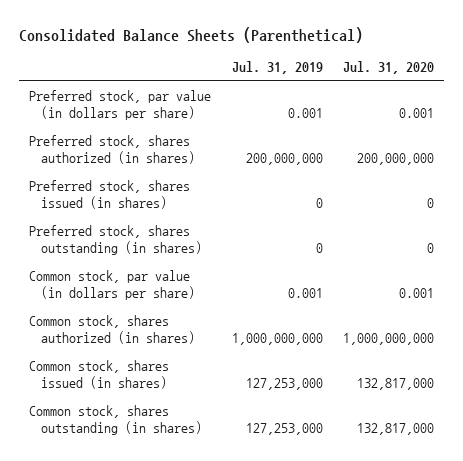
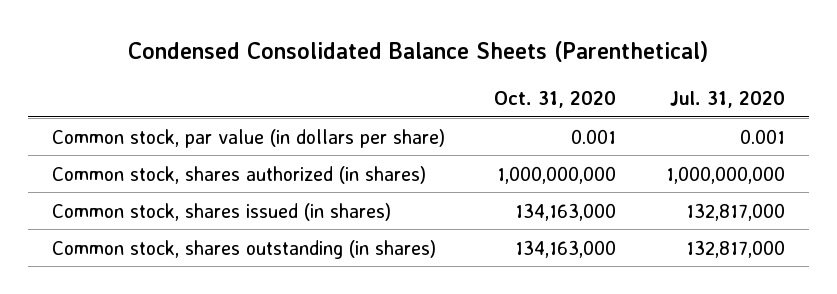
- Consolidated Balance Sheets (Parenthetical)
+ Condensed Consolidated Balance Sheets (Parenthetical)
- | Jul. 31, 2019 | Jul. 31, 2020
+ | Oct. 31, 2020 | Jul. 31, 2020
- Preferred stock, par value (in dollars per share) | 0.001 | 0.001
- Preferred stock, shares authorized (in shares) | 200,000,000 | 200,000,000
- Preferred stock, shares issued (in shares) | 0 | 0
- Preferred stock, shares outstanding (in shares) | 0 | 0

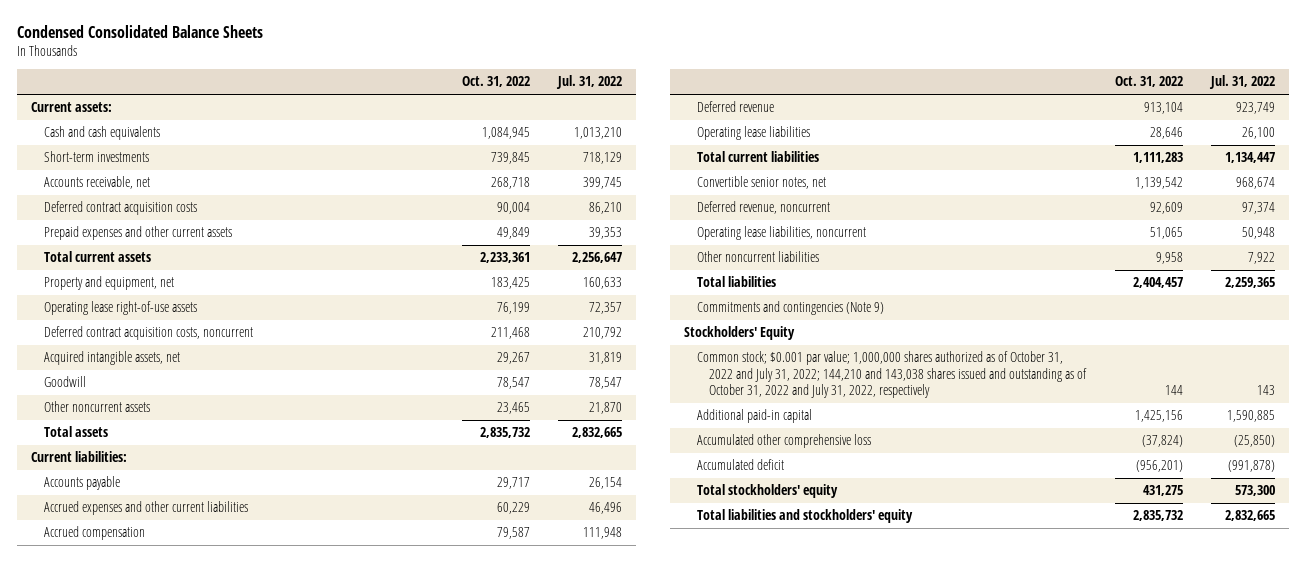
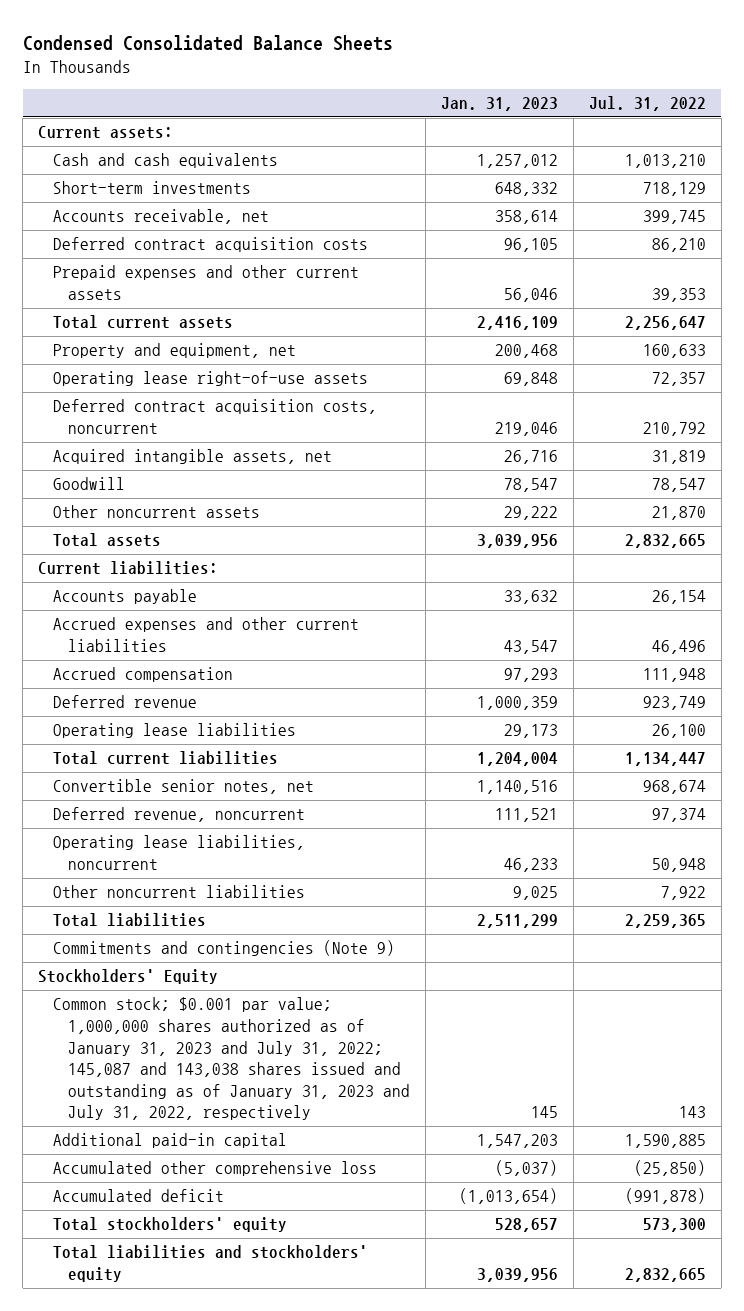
- | Oct. 31, 2022 | Jul. 31, 2022
+ | Jan. 31, 2023 | Jul. 31, 2022
- Common stock; $0.001 par value; 1,000,000 shares authorized as of October 31, 2022 and July 31, 2022; 144,210 and 143,038 shares issued and outstanding as of October 31, 2022 and July 31, 2022, respectively | 144 | 143
+ Common stock; $0.001 par value; 1,000,000 shares authorized as of January 31, 2023 and July 31, 2022; 145,087 and 143,038 shares issued and outstanding as of January 31, 2023 and July 31, 2022, respectively | 145 | 143

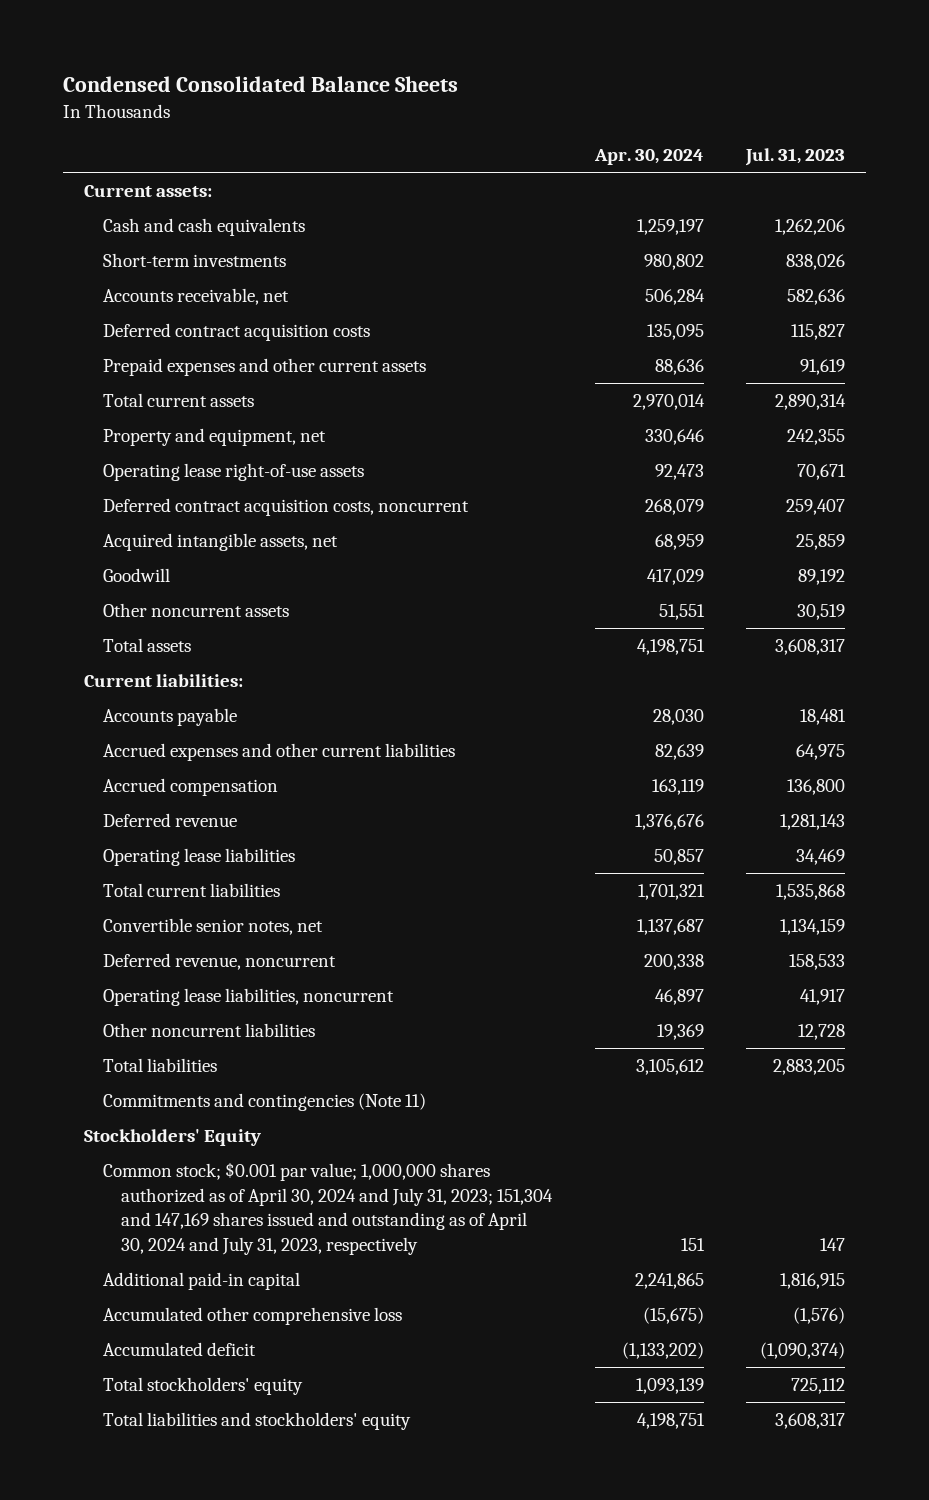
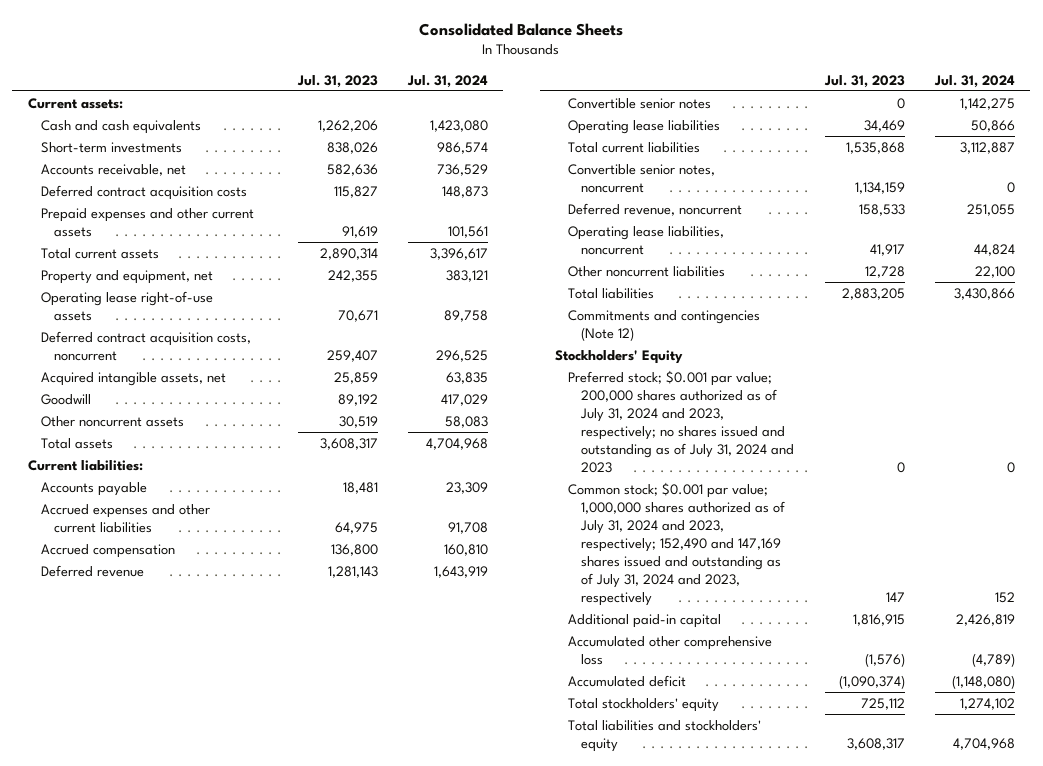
- Condensed Consolidated Balance Sheets
+ Consolidated Balance Sheets
- | Apr. 30, 2024 | Jul. 31, 2023
+ | Jul. 31, 2023 | Jul. 31, 2024
+ Convertible senior notes | 0 | 1,142,275
- Convertible senior notes, net | 1,137,687 | 1,134,159
+ Convertible senior notes, noncurrent | 1,134,159 | 0
- Commitments and contingencies (Note 11)
+ Commitments and contingencies (Note 12)
- Common stock; $0.001 par value; 1,000,000 shares authorized as of April 30, 2024 and July 31, 2023; 151,304 and 147,169 shares issued and outstanding as of April 30, 2024 and July 31, 2023, respectively | 151 | 147
+ Preferred stock; $0.001 par value; 200,000 shares authorized as of July 31, 2024 and 2023, respectively; no shares issued and outstanding as of July 31, 2024 and 2023 | 0 | 0
+ Common stock; $0.001 par value; 1,000,000 shares authorized as of July 31, 2024 and 2023, respectively; 152,490 and 147,169 shares issued and outstanding as of July 31, 2024 and 2023, respectively | 147 | 152

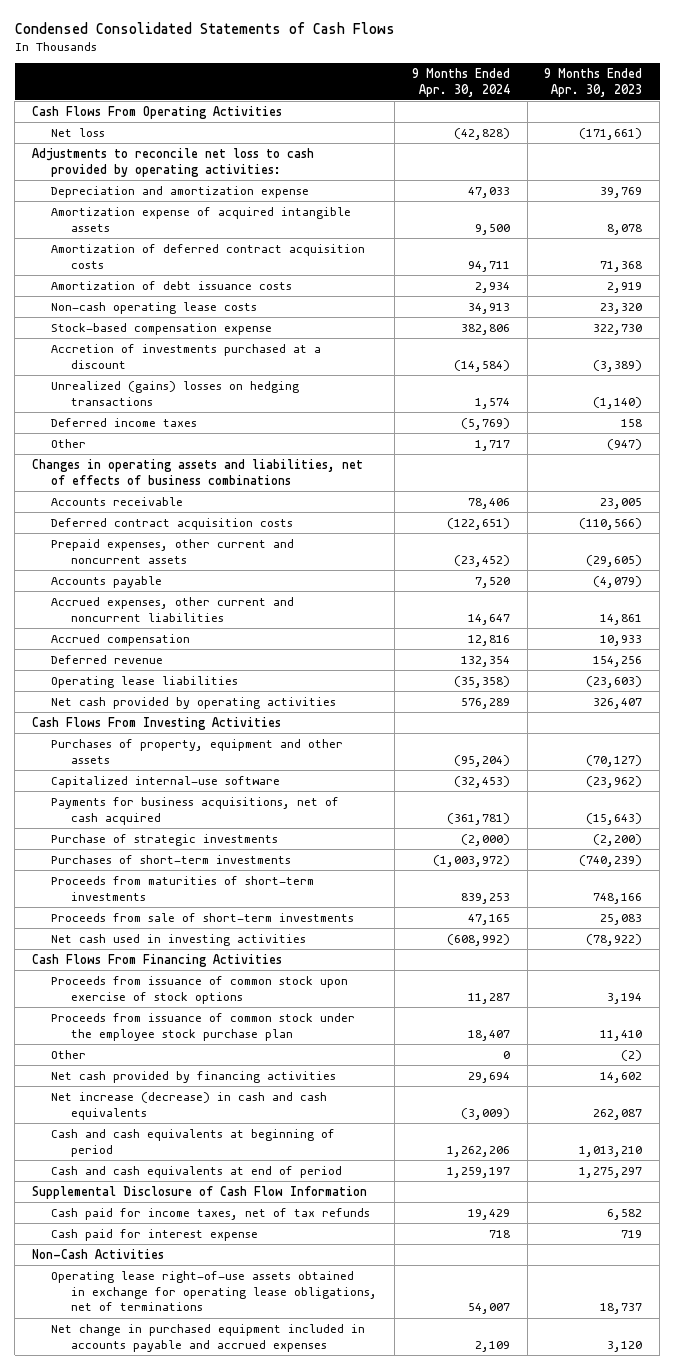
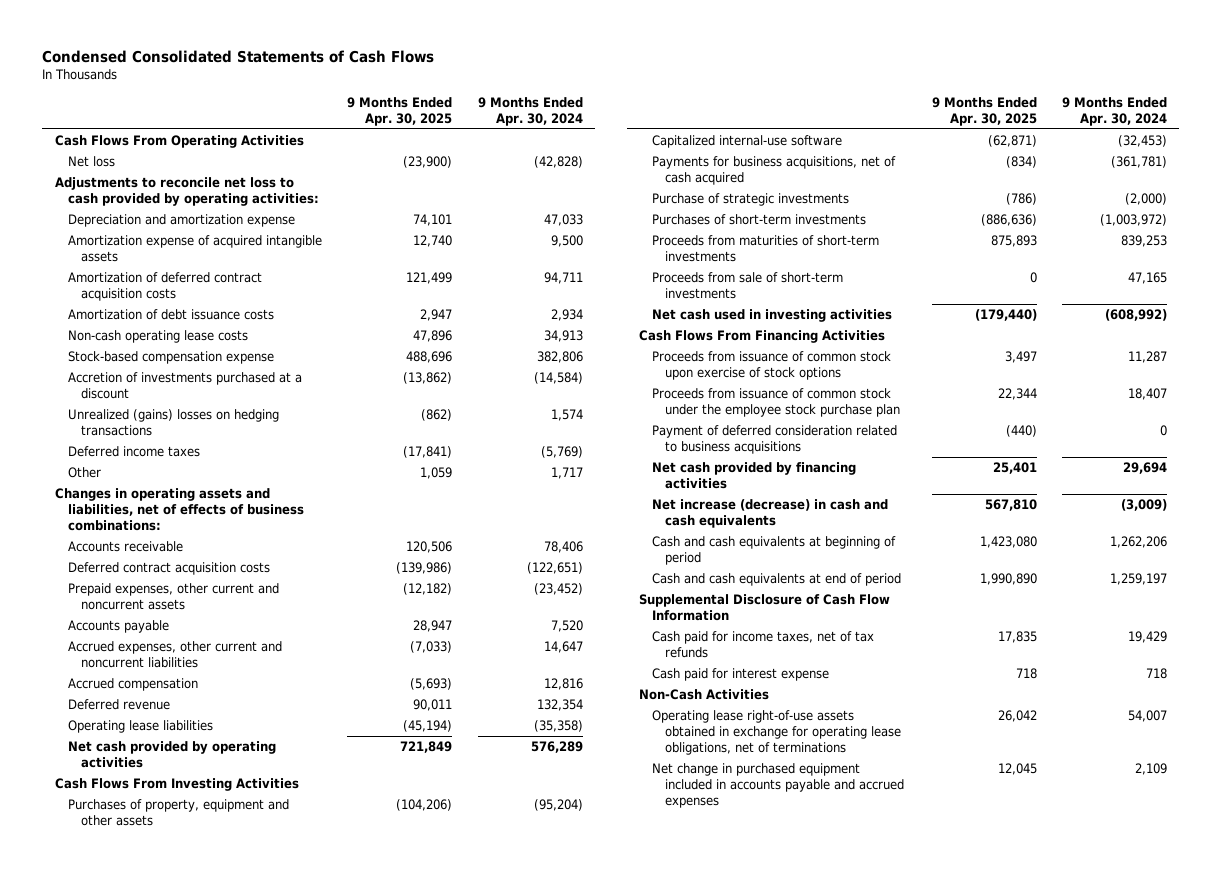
- | 9 Months Ended Apr. 30, 2024 | 9 Months Ended Apr. 30, 2023
+ | 9 Months Ended Apr. 30, 2025 | 9 Months Ended Apr. 30, 2024
- Changes in operating assets and liabilities, net of effects of business combinations
+ Changes in operating assets and liabilities, net of effects of business combinations:
- Other | 0 | (2)
+ Payment of deferred consideration related to business acquisitions | (440) | 0

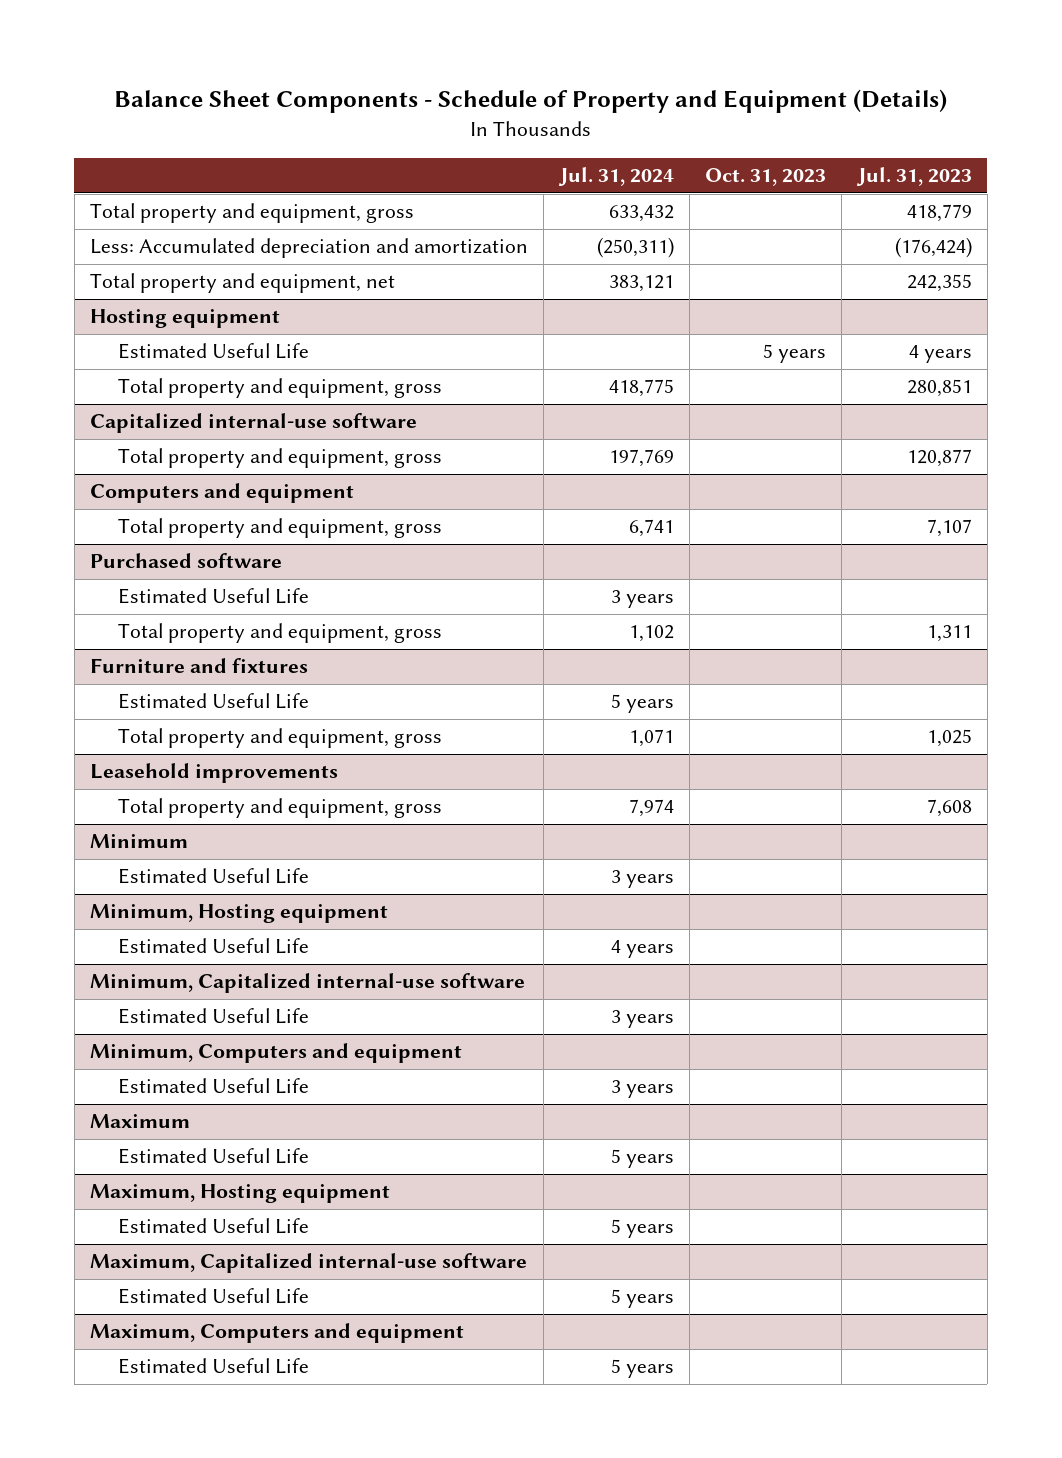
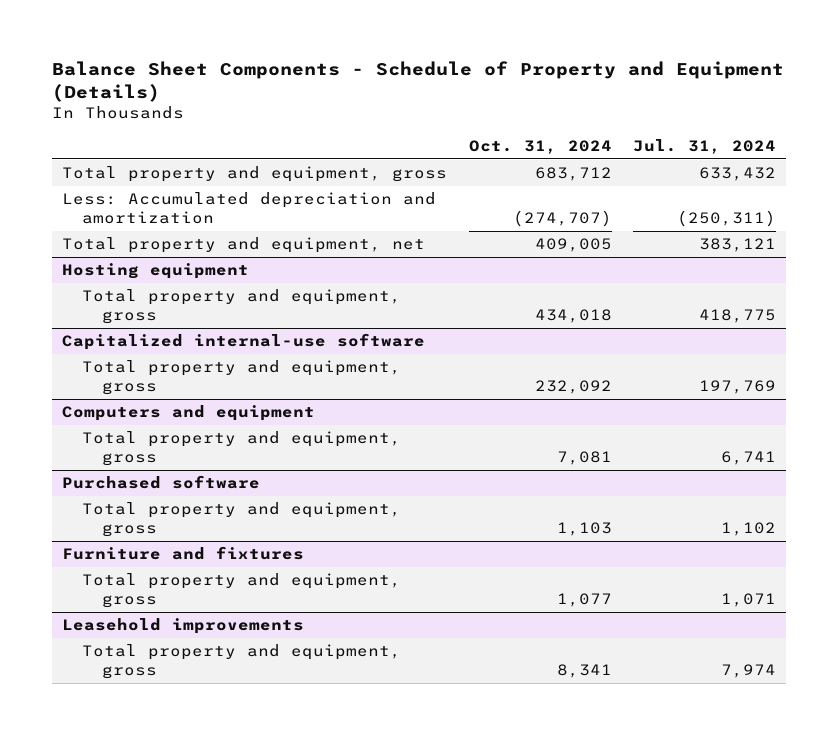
- | Jul. 31, 2024 | Oct. 31, 2023 | Jul. 31, 2023
+ | Oct. 31, 2024 | Jul. 31, 2024
@ Hosting equipment
- Estimated Useful Life | | 5 years | 4 years
@ Purchased software
- Estimated Useful Life | 3 years | |
@ Furniture and fixtures
- Estimated Useful Life | 5 years | |
- Minimum
- Estimated Useful Life | 3 years | |
- Minimum, Hosting equipment
- Estimated Useful Life | 4 years | |
- Minimum, Capitalized internal-use software
- Estimated Useful Life | 3 years | |
- Minimum, Computers and equipment
- Estimated Useful Life | 3 years | |
- Maximum
- Estimated Useful Life | 5 years | |
- Maximum, Hosting equipment
- Estimated Useful Life | 5 years | |
- Maximum, Capitalized internal-use software
- Estimated Useful Life | 5 years | |
- Maximum, Computers and equipment
- Estimated Useful Life | 5 years | |

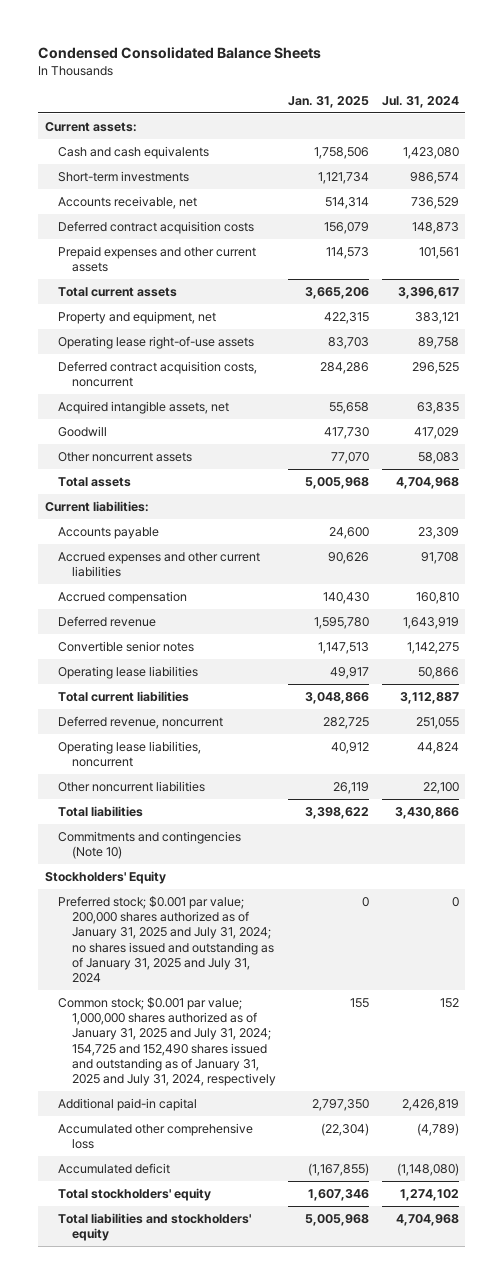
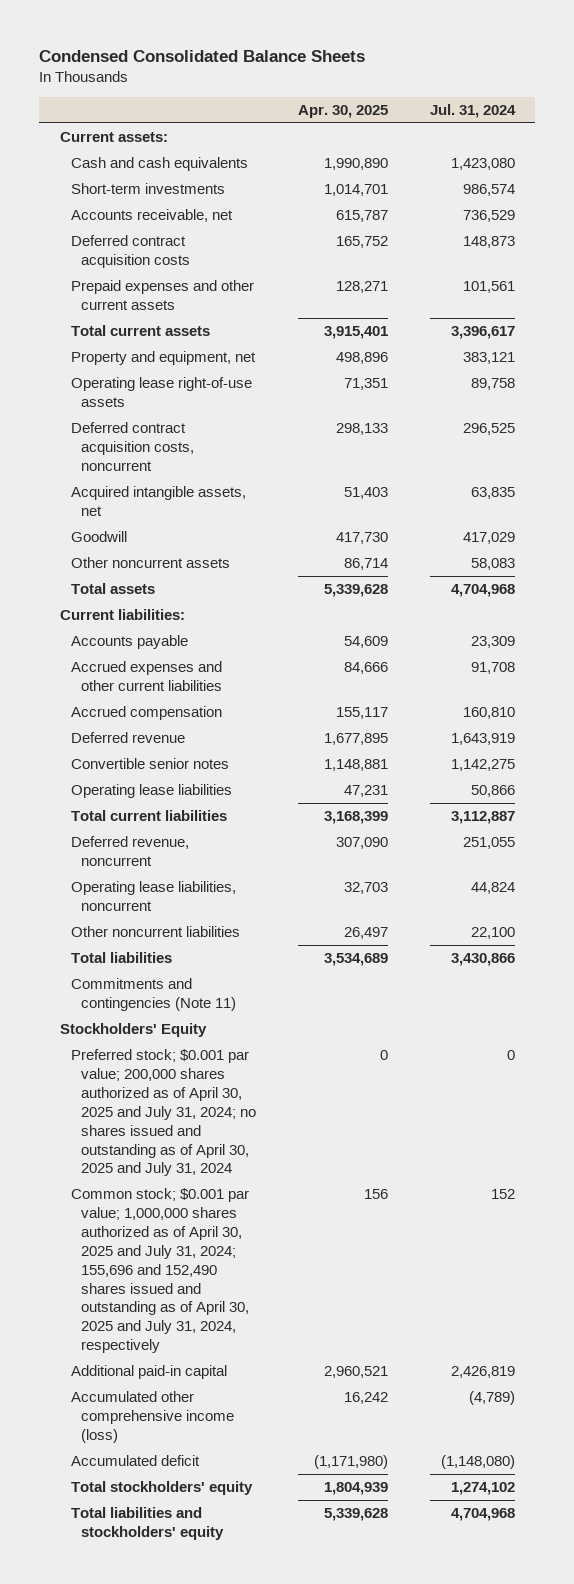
- | Jan. 31, 2025 | Jul. 31, 2024
+ | Apr. 30, 2025 | Jul. 31, 2024
- Commitments and contingencies (Note 10)
+ Commitments and contingencies (Note 11)
- Preferred stock; $0.001 par value; 200,000 shares authorized as of January 31, 2025 and July 31, 2024; no shares issued and outstanding as of January 31, 2025 and July 31, 2024 | 0 | 0
- Common stock; $0.001 par value; 1,000,000 shares authorized as of January 31, 2025 and July 31, 2024; 154,725 and 152,490 shares issued and outstanding as of January 31, 2025 and July 31, 2024, respectively | 155 | 152
+ Preferred stock; $0.001 par value; 200,000 shares authorized as of April 30, 2025 and July 31, 2024; no shares issued and outstanding as of April 30, 2025 and July 31, 2024 | 0 | 0
+ Common stock; $0.001 par value; 1,000,000 shares authorized as of April 30, 2025 and July 31, 2024; 155,696 and 152,490 shares issued and outstanding as of April 30, 2025 and July 31, 2024, respectively | 156 | 152
- Accumulated other comprehensive loss | (22,304) | (4,789)
+ Accumulated other comprehensive income (loss) | 16,242 | (4,789)

